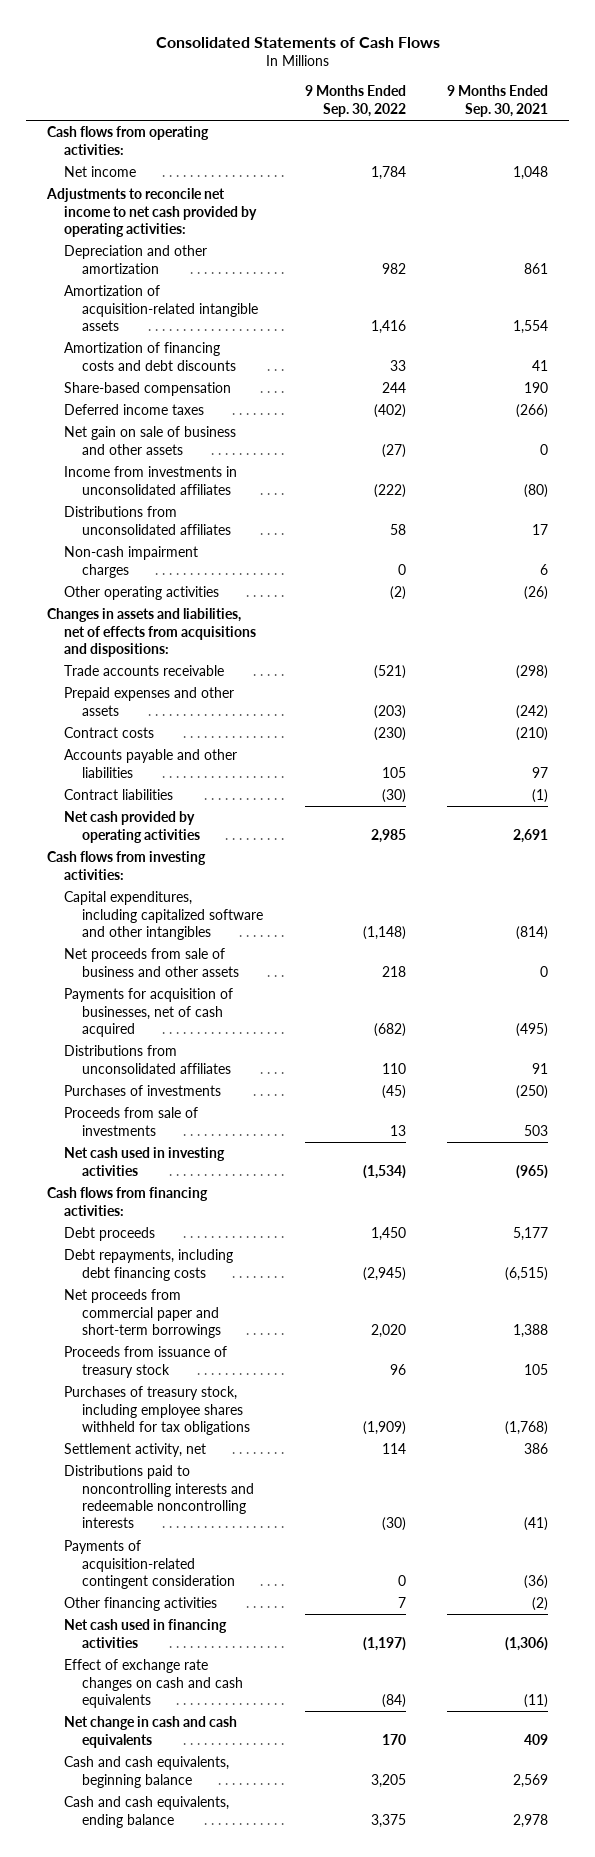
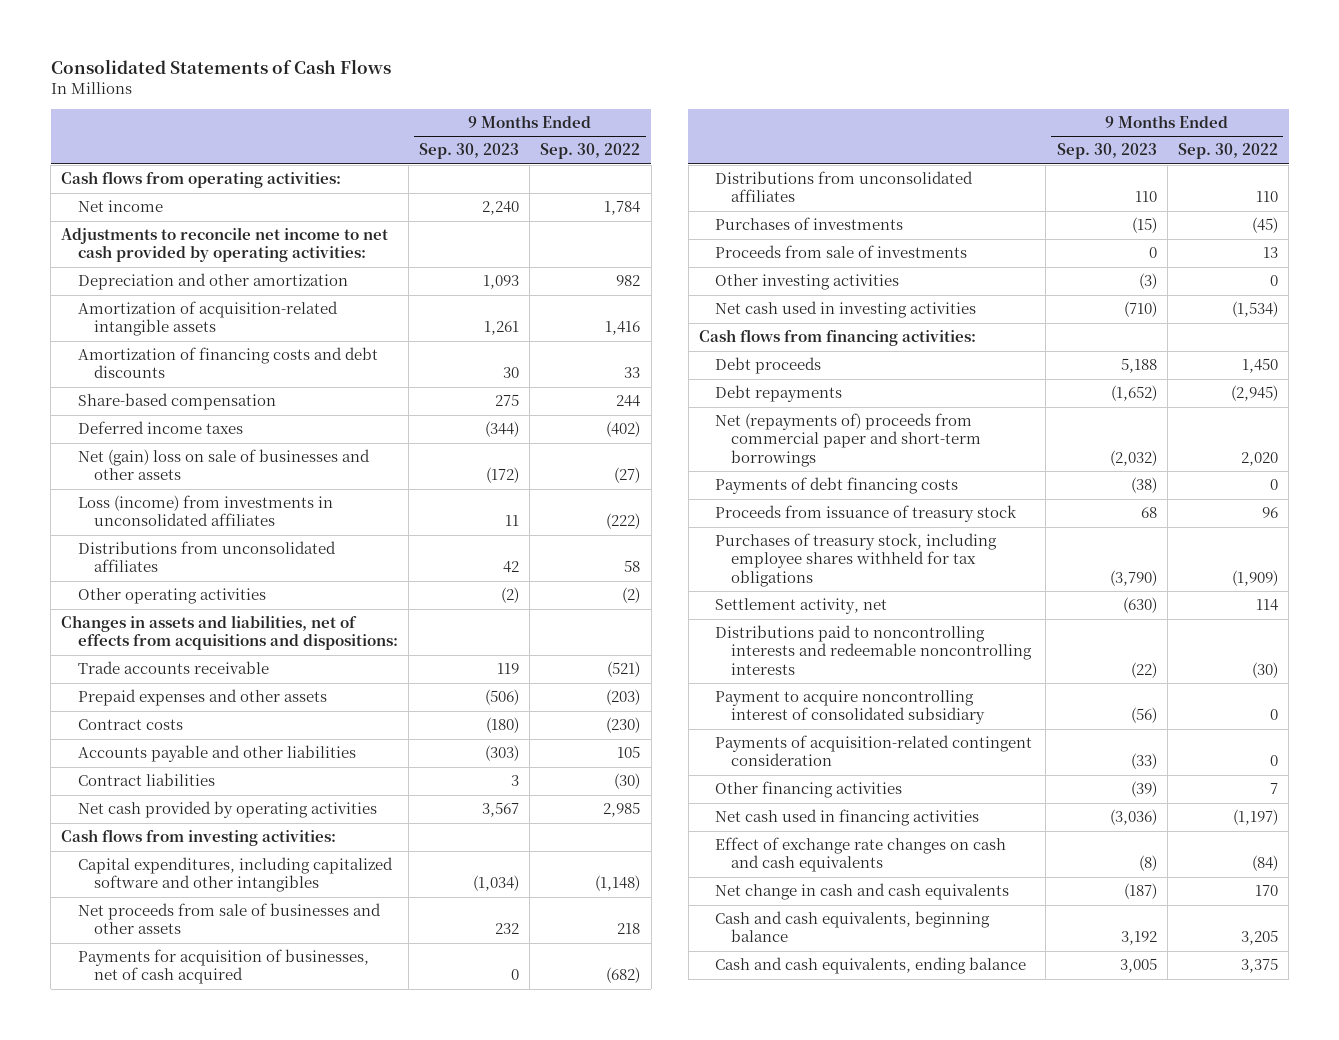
- | 9 Months Ended Sep. 30, 2022 | 9 Months Ended Sep. 30, 2021
+ | 9 Months Ended Sep. 30, 2023 | 9 Months Ended Sep. 30, 2022
- Net gain on sale of business and other assets | (27) | 0
- Income from investments in unconsolidated affiliates | (222) | (80)
+ Net (gain) loss on sale of businesses and other assets | (172) | (27)
+ Loss (income) from investments in unconsolidated affiliates | 11 | (222)
- Non-cash impairment charges | 0 | 6
- Net proceeds from sale of business and other assets | 218 | 0
+ Net proceeds from sale of businesses and other assets | 232 | 218
+ Other investing activities | (3) | 0
- Debt repayments, including debt financing costs | (2,945) | (6,515)
- Net proceeds from commercial paper and short-term borrowings | 2,020 | 1,388
+ Debt repayments | (1,652) | (2,945)
+ Net (repayments of) proceeds from commercial paper and short-term borrowings | (2,032) | 2,020
+ Payments of debt financing costs | (38) | 0
+ Payment to acquire noncontrolling interest of consolidated subsidiary | (56) | 0

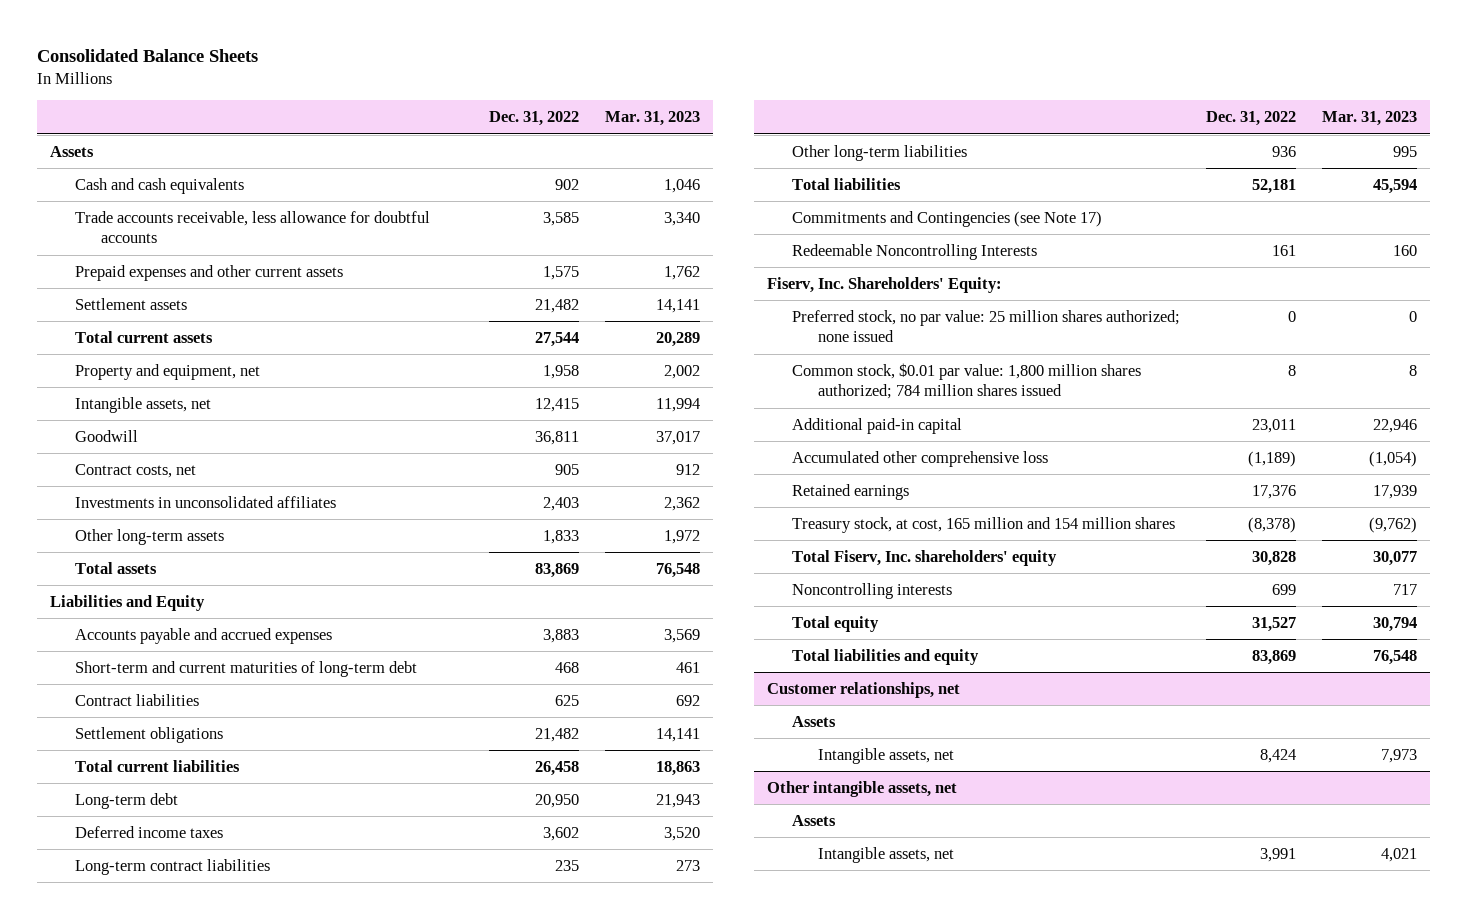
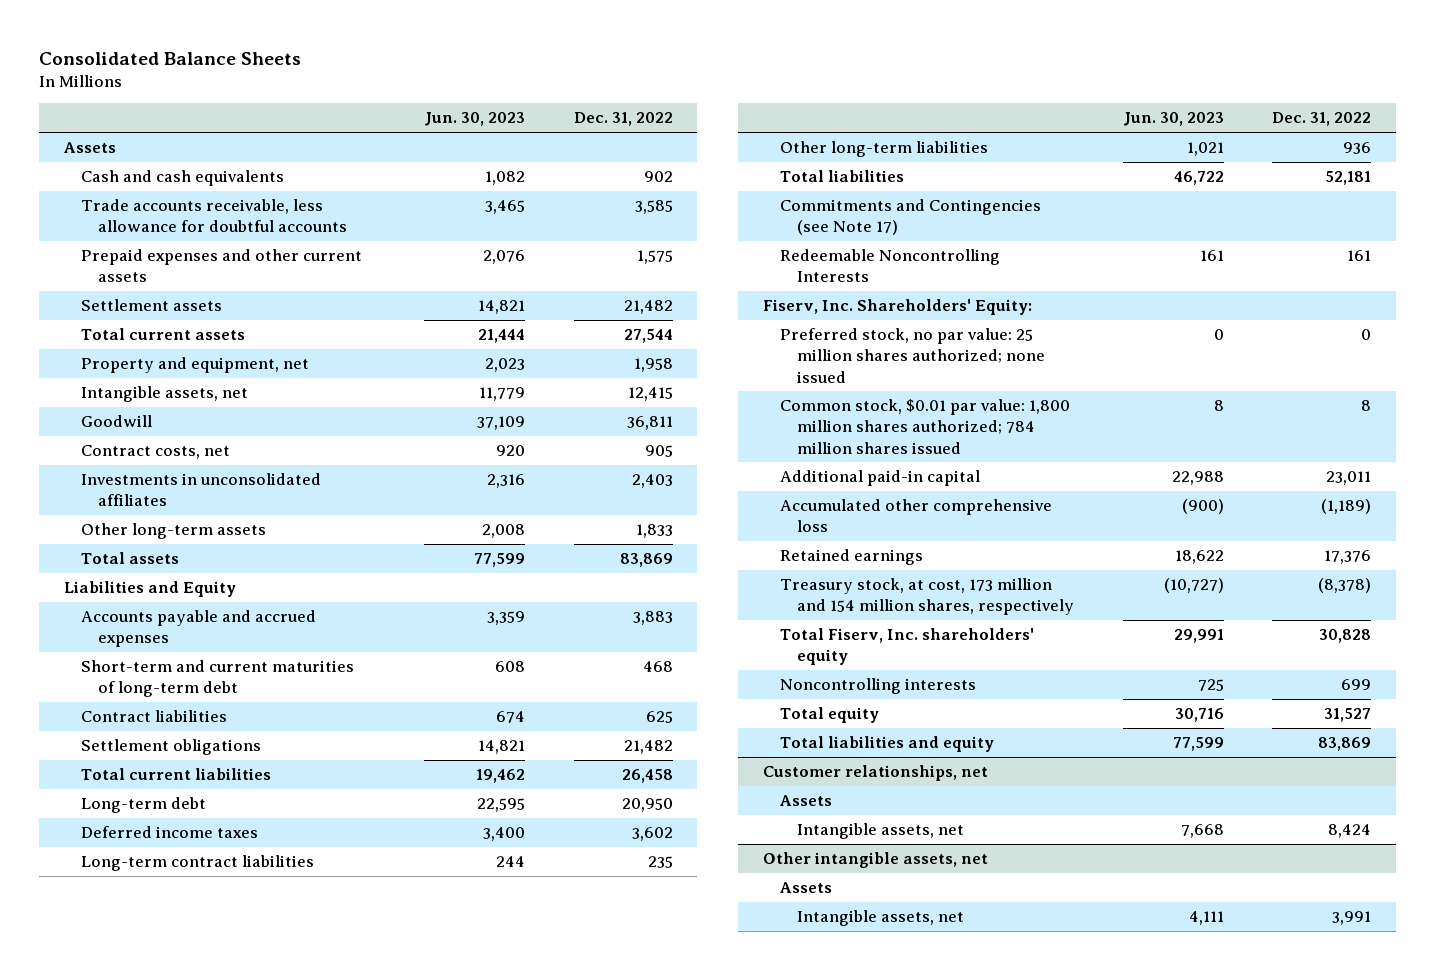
- | Dec. 31, 2022 | Mar. 31, 2023
+ | Jun. 30, 2023 | Dec. 31, 2022
- Treasury stock, at cost, 165 million and 154 million shares | (8,378) | (9,762)
+ Treasury stock, at cost, 173 million and 154 million shares, respectively | (10,727) | (8,378)

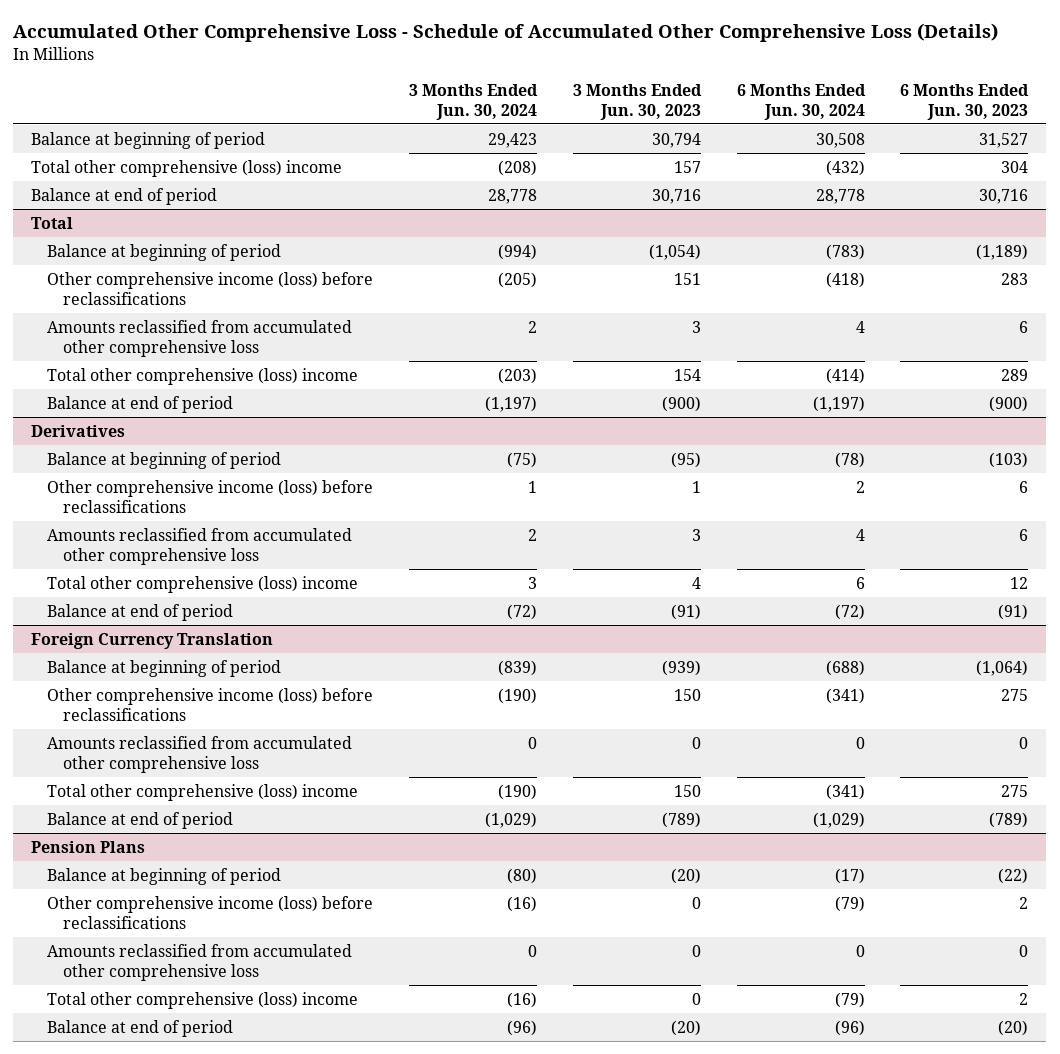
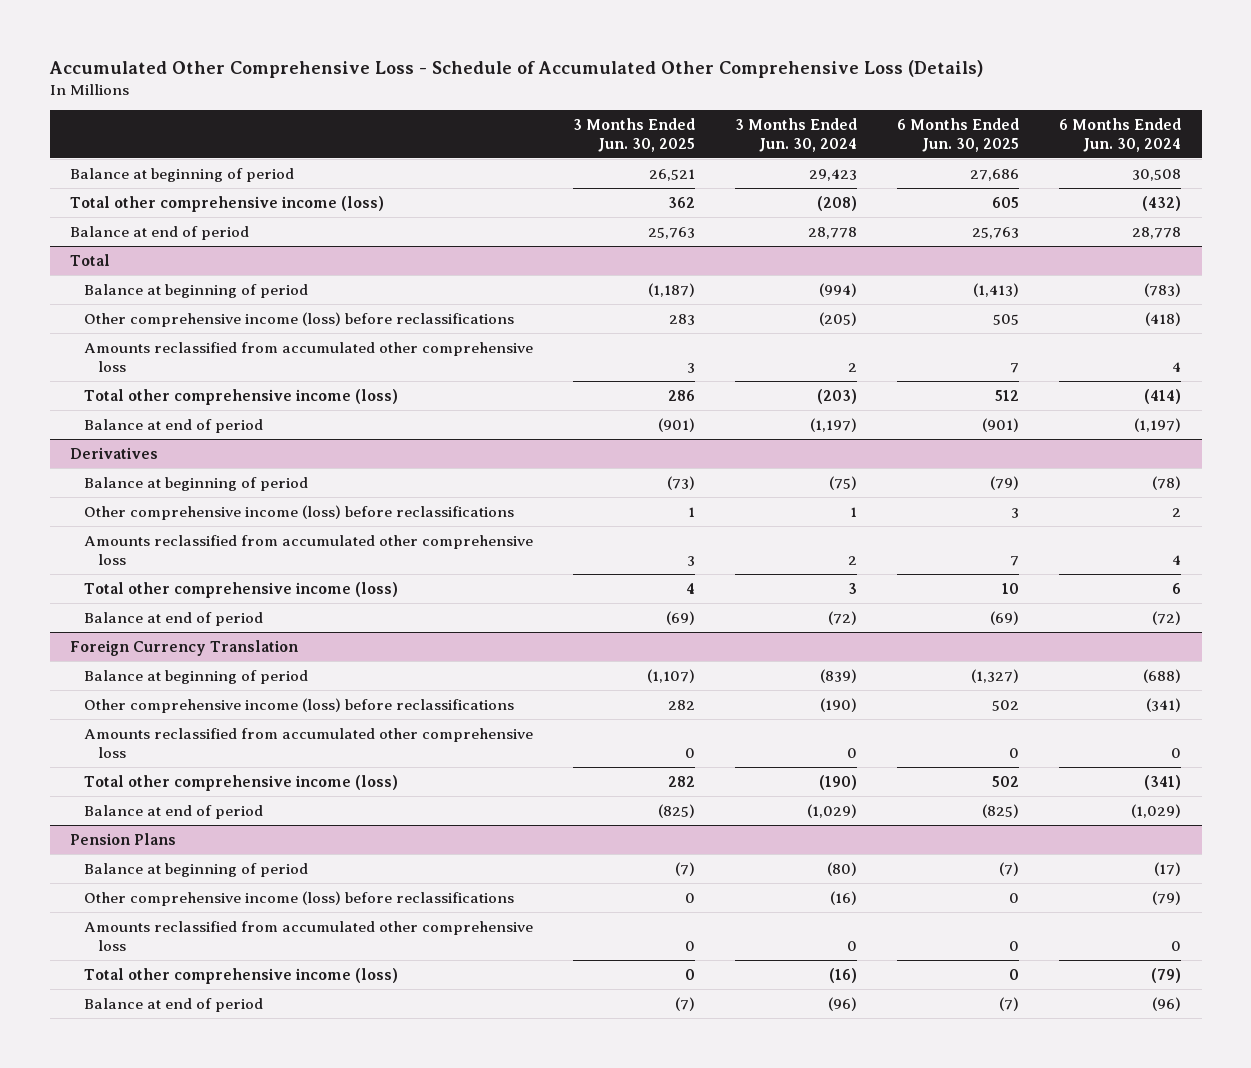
- | 3 Months Ended Jun. 30, 2024 | 3 Months Ended Jun. 30, 2023 | 6 Months Ended Jun. 30, 2024 | 6 Months Ended Jun. 30, 2023
+ | 3 Months Ended Jun. 30, 2025 | 3 Months Ended Jun. 30, 2024 | 6 Months Ended Jun. 30, 2025 | 6 Months Ended Jun. 30, 2024
- Total other comprehensive (loss) income | (208) | 157 | (432) | 304
+ Total other comprehensive income (loss) | 362 | (208) | 605 | (432)
@ Total
- Total other comprehensive (loss) income | (203) | 154 | (414) | 289
+ Total other comprehensive income (loss) | 286 | (203) | 512 | (414)
@ Derivatives
- Total other comprehensive (loss) income | 3 | 4 | 6 | 12
+ Total other comprehensive income (loss) | 4 | 3 | 10 | 6
@ Foreign Currency Translation
- Total other comprehensive (loss) income | (190) | 150 | (341) | 275
+ Total other comprehensive income (loss) | 282 | (190) | 502 | (341)
@ Pension Plans
- Total other comprehensive (loss) income | (16) | 0 | (79) | 2
+ Total other comprehensive income (loss) | 0 | (16) | 0 | (79)

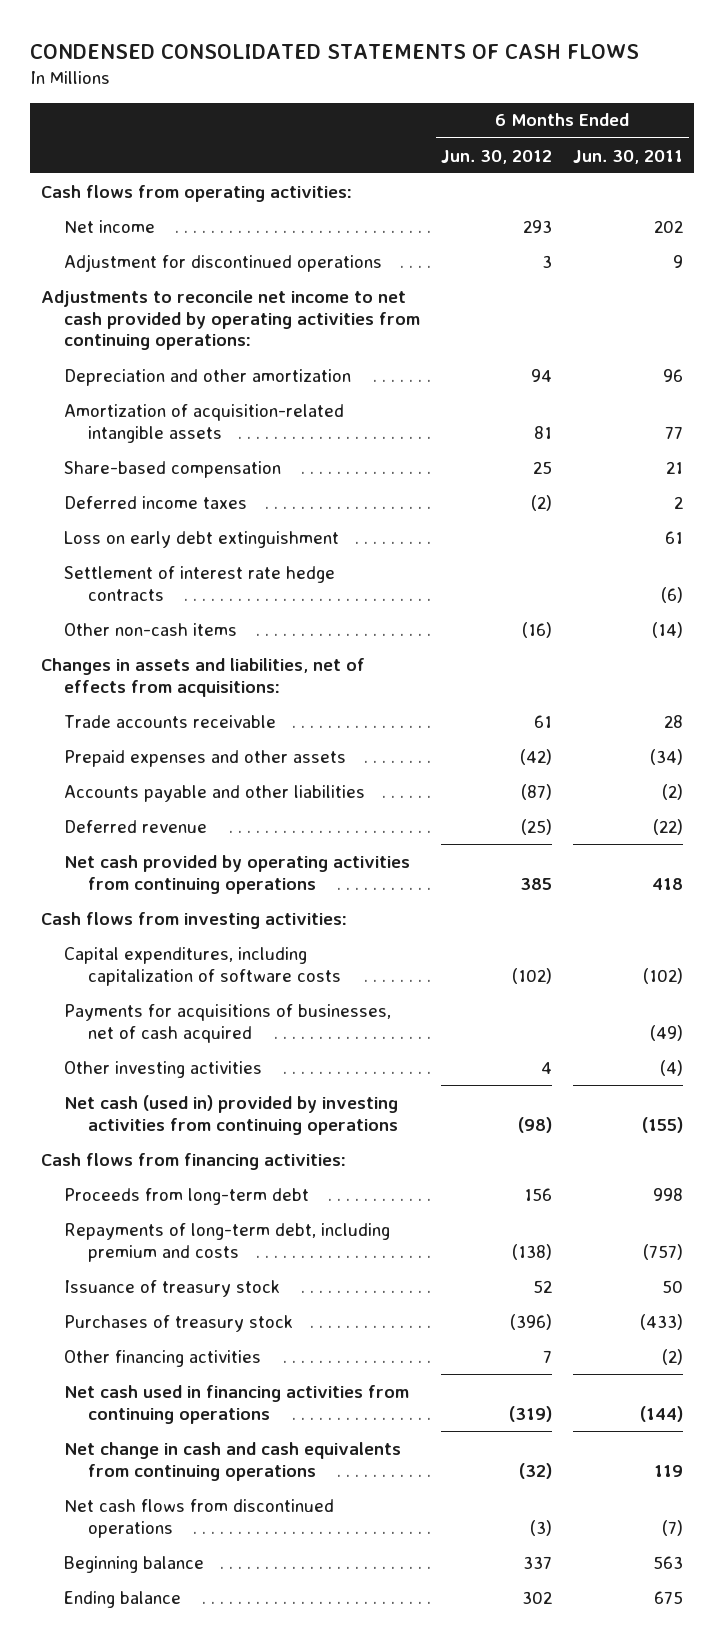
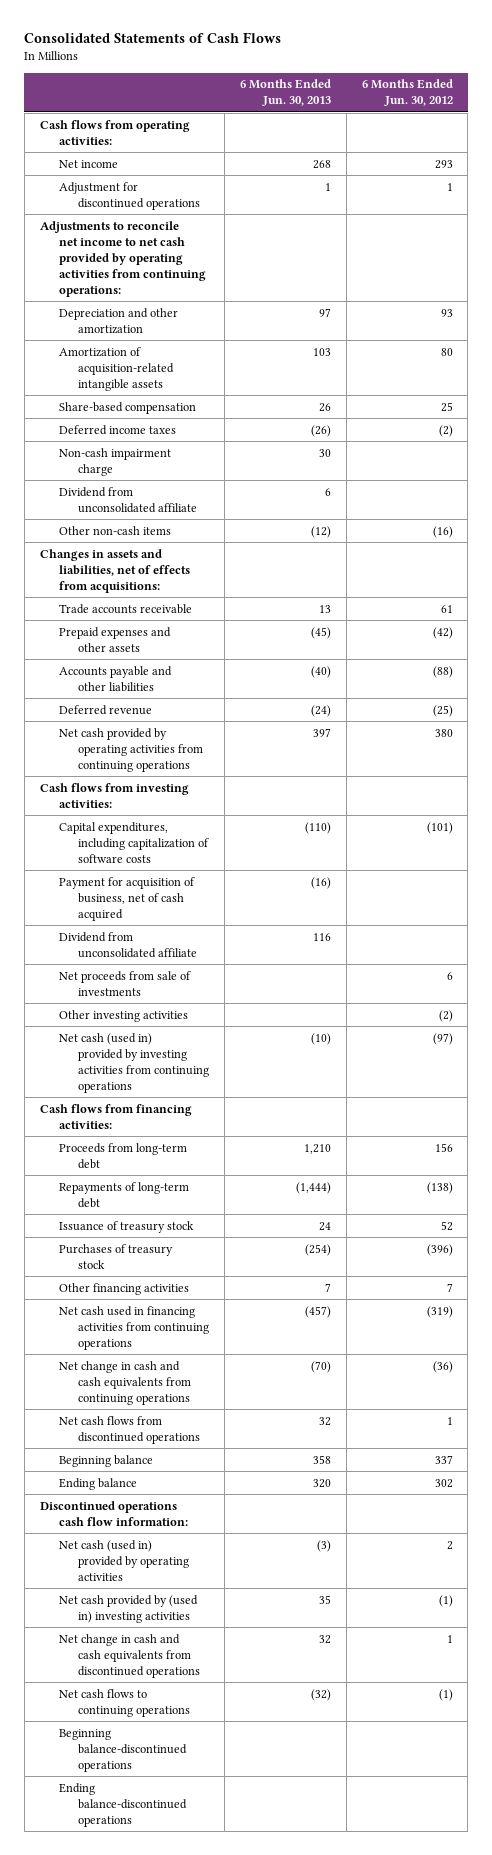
- CONDENSED CONSOLIDATED STATEMENTS OF CASH FLOWS
+ Consolidated Statements of Cash Flows
- | 6 Months Ended Jun. 30, 2012 | 6 Months Ended Jun. 30, 2011
+ | 6 Months Ended Jun. 30, 2013 | 6 Months Ended Jun. 30, 2012
- Adjustment for discontinued operations | 3 | 9
+ Adjustment for discontinued operations | 1 | 1
- Depreciation and other amortization | 94 | 96
- Amortization of acquisition-related intangible assets | 81 | 77
+ Depreciation and other amortization | 97 | 93
+ Amortization of acquisition-related intangible assets | 103 | 80
- Loss on early debt extinguishment | | 61
- Settlement of interest rate hedge contracts | | (6)
+ Non-cash impairment charge | 30 |
+ Dividend from unconsolidated affiliate | 6 |
- Accounts payable and other liabilities | (87) | (2)
+ Accounts payable and other liabilities | (40) | (88)
- Net cash provided by operating activities from continuing operations | 385 | 418
+ Net cash provided by operating activities from continuing operations | 397 | 380
- Capital expenditures, including capitalization of software costs | (102) | (102)
- Payments for acquisitions of businesses, net of cash acquired | | (49)
- Other investing activities | 4 | (4)
- Net cash (used in) provided by investing activities from continuing operations | (98) | (155)
+ Capital expenditures, including capitalization of software costs | (110) | (101)
+ Payment for acquisition of business, net of cash acquired | (16) |
+ Dividend from unconsolidated affiliate | 116 |
+ Net proceeds from sale of investments | | 6
+ Other investing activities | | (2)
+ Net cash (used in) provided by investing activities from continuing operations | (10) | (97)
- Repayments of long-term debt, including premium and costs | (138) | (757)
+ Repayments of long-term debt | (1,444) | (138)
- Net change in cash and cash equivalents from continuing operations | (32) | 119
- Net cash flows from discontinued operations | (3) | (7)
+ Net change in cash and cash equivalents from continuing operations | (70) | (36)
+ Net cash flows from discontinued operations | 32 | 1
+ Discontinued operations cash flow information:
+ Net cash (used in) provided by operating activities | (3) | 2
+ Net cash provided by (used in) investing activities | 35 | (1)
+ Net change in cash and cash equivalents from discontinued operations | 32 | 1
+ Net cash flows to continuing operations | (32) | (1)
+ Beginning balance-discontinued operations
+ Ending balance-discontinued operations

